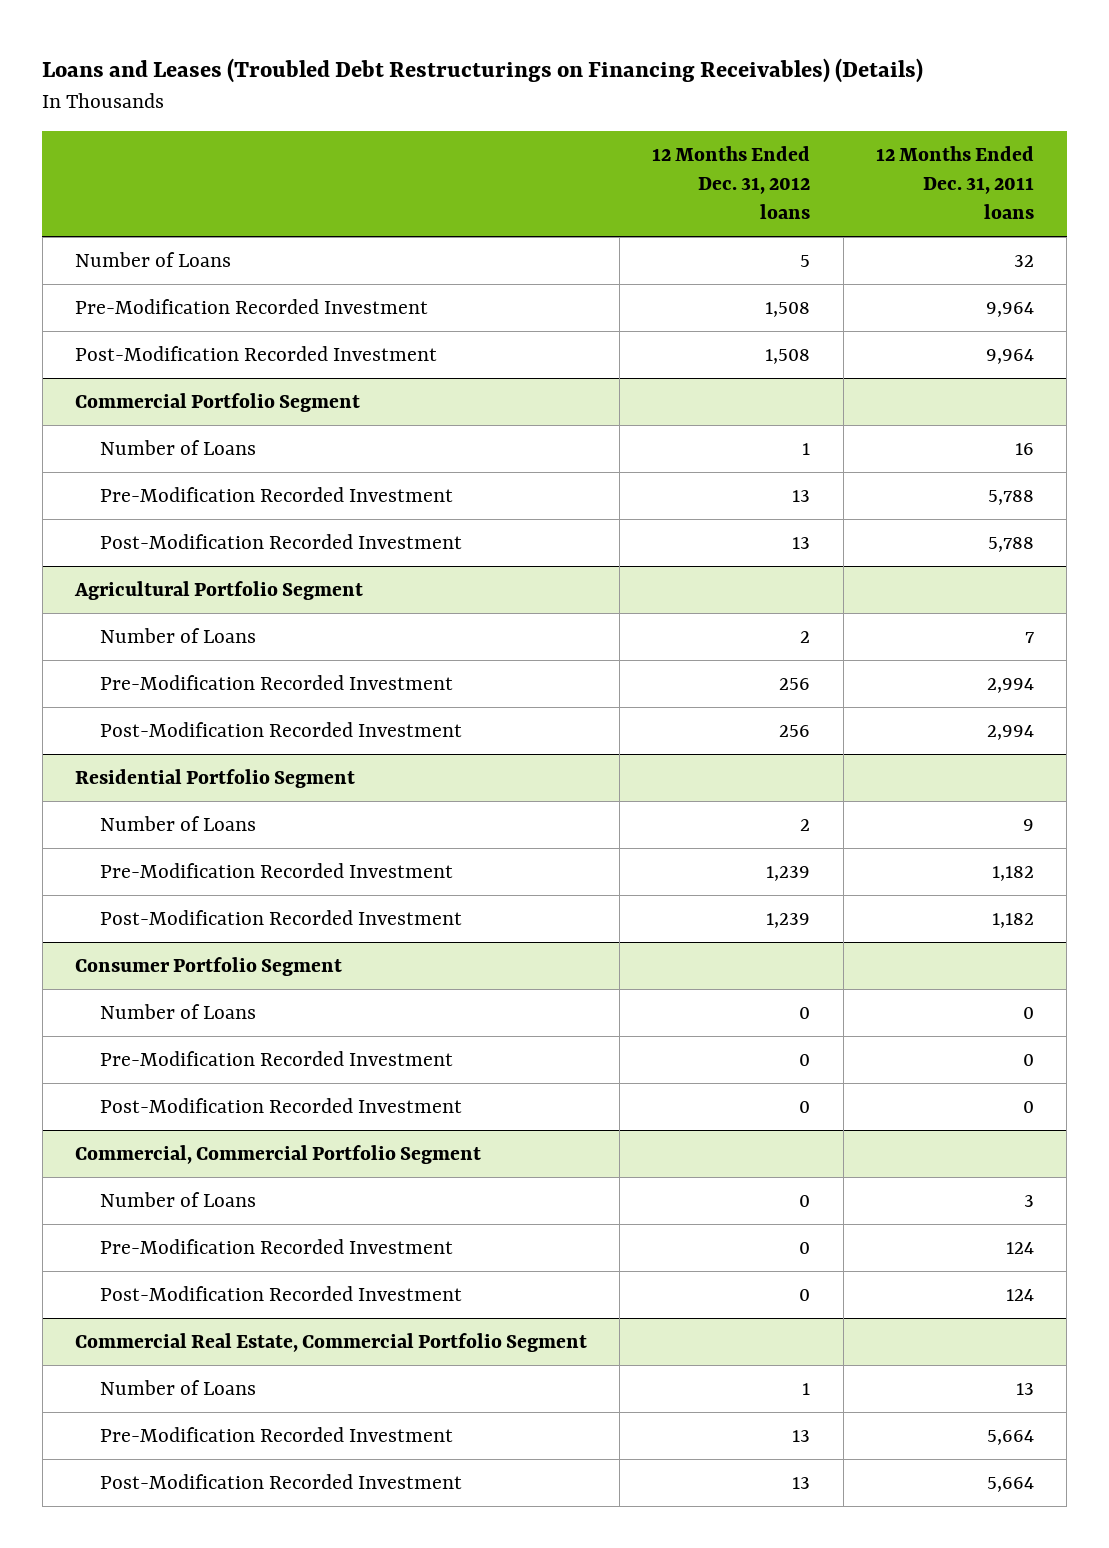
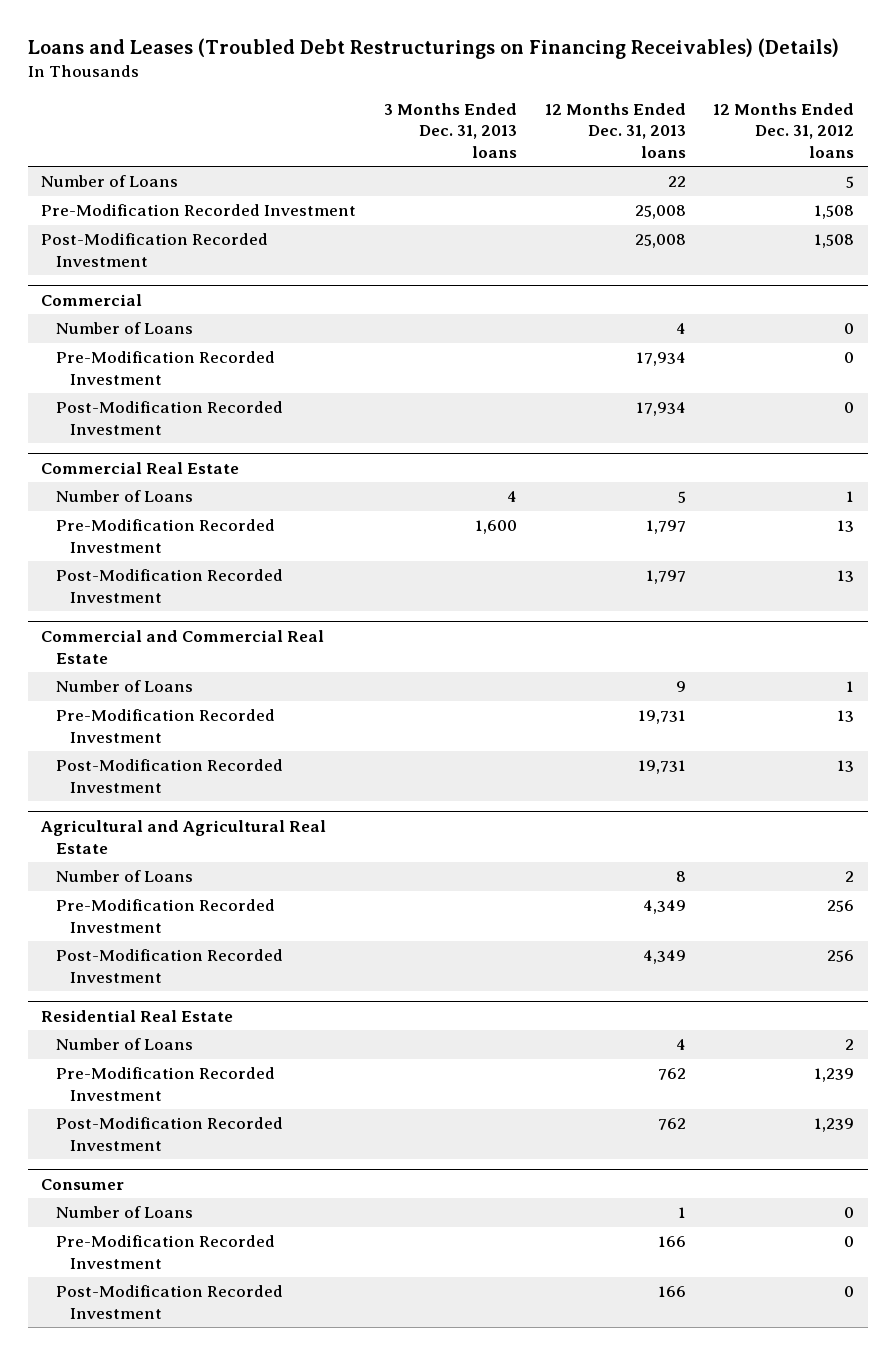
- | 12 Months Ended Dec. 31, 2012 loans | 12 Months Ended Dec. 31, 2011 loans
+ | 3 Months Ended Dec. 31, 2013 loans | 12 Months Ended Dec. 31, 2013 loans | 12 Months Ended Dec. 31, 2012 loans
- Commercial Portfolio Segment
+ Commercial
+ Number of Loans | | 4 | 0
+ Pre-Modification Recorded Investment | | 17,934 | 0
+ Post-Modification Recorded Investment | | 17,934 | 0
+ Commercial Real Estate
- Agricultural Portfolio Segment
+ Commercial and Commercial Real Estate
+ Number of Loans | | 9 | 1
+ Pre-Modification Recorded Investment | | 19,731 | 13
+ Post-Modification Recorded Investment | | 19,731 | 13
+ Agricultural and Agricultural Real Estate
- Residential Portfolio Segment
+ Residential Real Estate
- Consumer Portfolio Segment
- Number of Loans | 0 | 0
- Pre-Modification Recorded Investment | 0 | 0
- Post-Modification Recorded Investment | 0 | 0
- Commercial, Commercial Portfolio Segment
+ Consumer
- Commercial Real Estate, Commercial Portfolio Segment
- Number of Loans | 1 | 13
- Pre-Modification Recorded Investment | 13 | 5,664
- Post-Modification Recorded Investment | 13 | 5,664

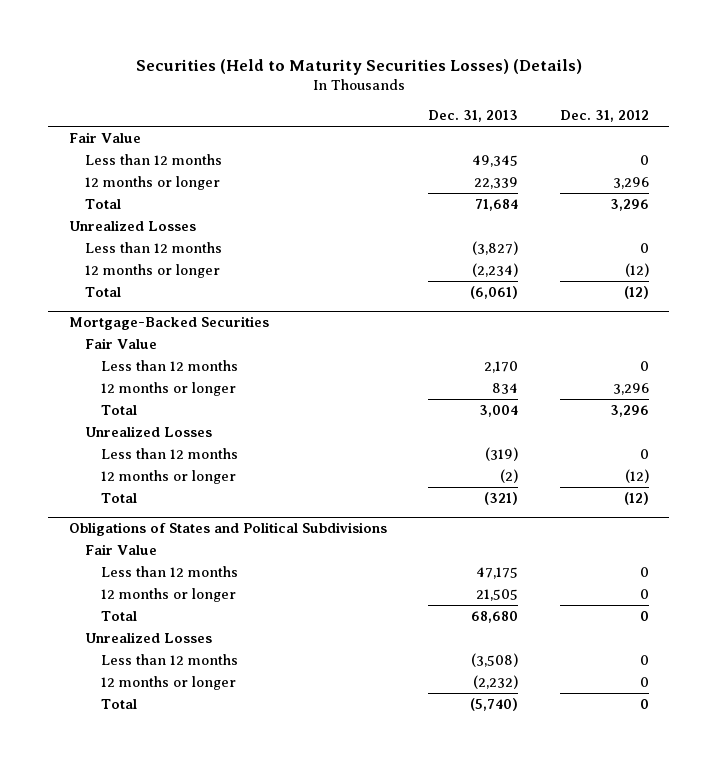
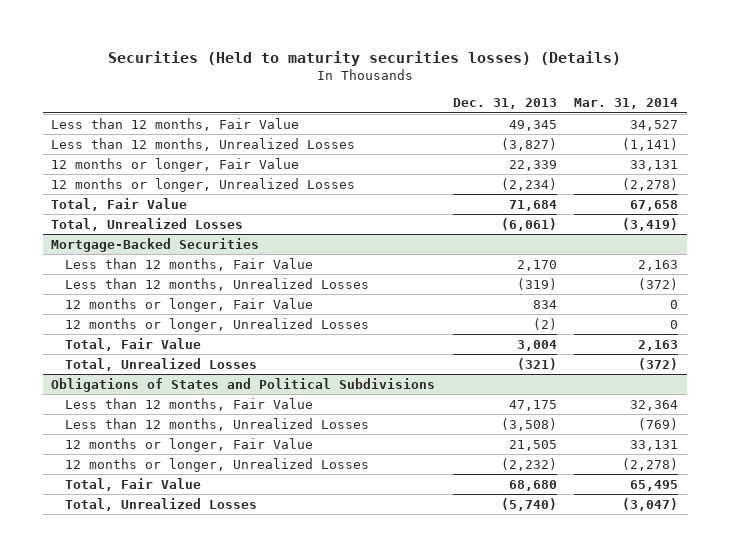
- Securities (Held to Maturity Securities Losses) (Details)
+ Securities (Held to maturity securities losses) (Details)
- | Dec. 31, 2013 | Dec. 31, 2012
+ | Dec. 31, 2013 | Mar. 31, 2014
- Fair Value
- Less than 12 months | 49,345 | 0
- 12 months or longer | 22,339 | 3,296
- Total | 71,684 | 3,296
- Unrealized Losses
- Less than 12 months | (3,827) | 0
- 12 months or longer | (2,234) | (12)
- Total | (6,061) | (12)
+ Less than 12 months, Fair Value | 49,345 | 34,527
+ Less than 12 months, Unrealized Losses | (3,827) | (1,141)
+ 12 months or longer, Fair Value | 22,339 | 33,131
+ 12 months or longer, Unrealized Losses | (2,234) | (2,278)
+ Total, Fair Value | 71,684 | 67,658
+ Total, Unrealized Losses | (6,061) | (3,419)
@ Mortgage-Backed Securities
- Fair Value
- Less than 12 months | 2,170 | 0
- 12 months or longer | 834 | 3,296
- Total | 3,004 | 3,296
- Unrealized Losses
- Less than 12 months | (319) | 0
- 12 months or longer | (2) | (12)
- Total | (321) | (12)
+ Less than 12 months, Fair Value | 2,170 | 2,163
+ Less than 12 months, Unrealized Losses | (319) | (372)
+ 12 months or longer, Fair Value | 834 | 0
+ 12 months or longer, Unrealized Losses | (2) | 0
+ Total, Fair Value | 3,004 | 2,163
+ Total, Unrealized Losses | (321) | (372)
@ Obligations of States and Political Subdivisions
- Fair Value
- Less than 12 months | 47,175 | 0
- 12 months or longer | 21,505 | 0
- Total | 68,680 | 0
- Unrealized Losses
- Less than 12 months | (3,508) | 0
- 12 months or longer | (2,232) | 0
- Total | (5,740) | 0
+ Less than 12 months, Fair Value | 47,175 | 32,364
+ Less than 12 months, Unrealized Losses | (3,508) | (769)
+ 12 months or longer, Fair Value | 21,505 | 33,131
+ 12 months or longer, Unrealized Losses | (2,232) | (2,278)
+ Total, Fair Value | 68,680 | 65,495
+ Total, Unrealized Losses | (5,740) | (3,047)

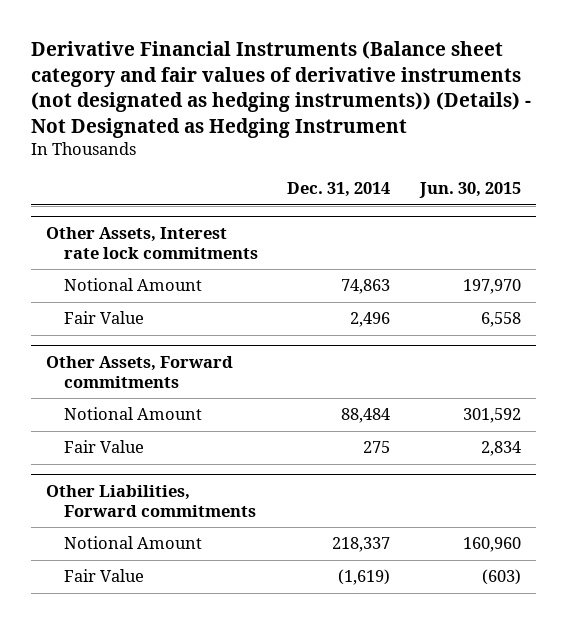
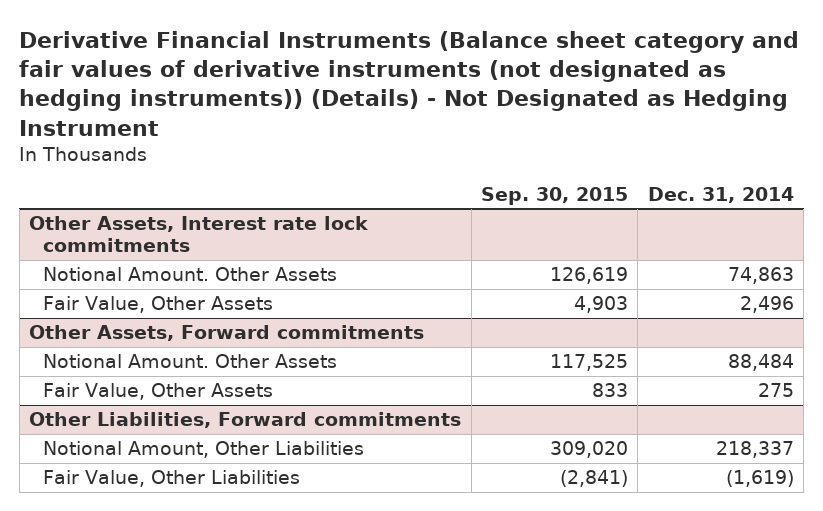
- | Dec. 31, 2014 | Jun. 30, 2015
+ | Sep. 30, 2015 | Dec. 31, 2014
@ Other Assets, Interest rate lock commitments
- Notional Amount | 74,863 | 197,970
- Fair Value | 2,496 | 6,558
+ Notional Amount. Other Assets | 126,619 | 74,863
+ Fair Value, Other Assets | 4,903 | 2,496
@ Other Assets, Forward commitments
- Notional Amount | 88,484 | 301,592
- Fair Value | 275 | 2,834
+ Notional Amount. Other Assets | 117,525 | 88,484
+ Fair Value, Other Assets | 833 | 275
@ Other Liabilities, Forward commitments
- Notional Amount | 218,337 | 160,960
- Fair Value | (1,619) | (603)
+ Notional Amount, Other Liabilities | 309,020 | 218,337
+ Fair Value, Other Liabilities | (2,841) | (1,619)

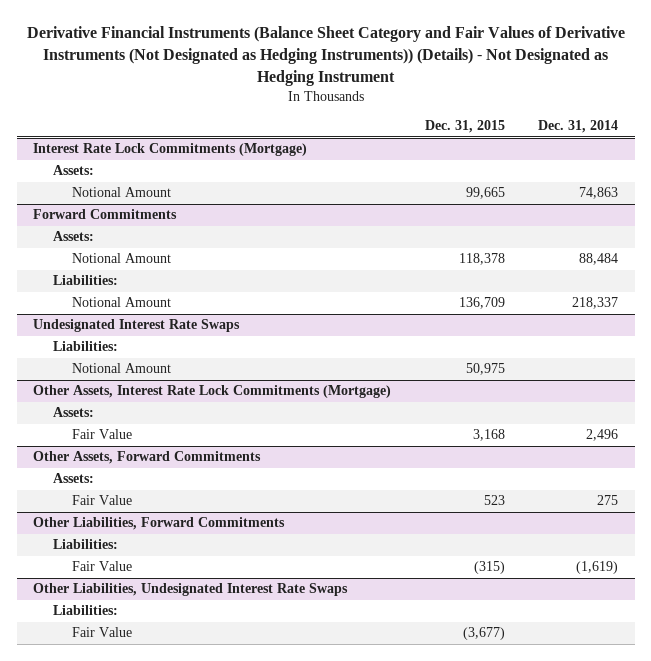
- Derivative Financial Instruments (Balance sheet category and fair values of derivative instruments (not designated as hedging instruments)) (Details) - Not Designated as Hedging Instrument
+ Derivative Financial Instruments (Balance Sheet Category and Fair Values of Derivative Instruments (Not Designated as Hedging Instruments)) (Details) - Not Designated as Hedging Instrument
- | Sep. 30, 2015 | Dec. 31, 2014
+ | Dec. 31, 2015 | Dec. 31, 2014
- Other Assets, Interest rate lock commitments
- Notional Amount. Other Assets | 126,619 | 74,863
- Fair Value, Other Assets | 4,903 | 2,496
- Other Assets, Forward commitments
- Notional Amount. Other Assets | 117,525 | 88,484
- Fair Value, Other Assets | 833 | 275
- Other Liabilities, Forward commitments
- Notional Amount, Other Liabilities | 309,020 | 218,337
- Fair Value, Other Liabilities | (2,841) | (1,619)
+ Interest Rate Lock Commitments (Mortgage)
+ Assets:
+ Notional Amount | 99,665 | 74,863
+ Forward Commitments
+ Assets:
+ Notional Amount | 118,378 | 88,484
+ Liabilities:
+ Notional Amount | 136,709 | 218,337
+ Undesignated Interest Rate Swaps
+ Liabilities:
+ Notional Amount | 50,975 |
+ Other Assets, Interest Rate Lock Commitments (Mortgage)
+ Assets:
+ Fair Value | 3,168 | 2,496
+ Other Assets, Forward Commitments
+ Assets:
+ Fair Value | 523 | 275
+ Other Liabilities, Forward Commitments
+ Liabilities:
+ Fair Value | (315) | (1,619)
+ Other Liabilities, Undesignated Interest Rate Swaps
+ Liabilities:
+ Fair Value | (3,677) |

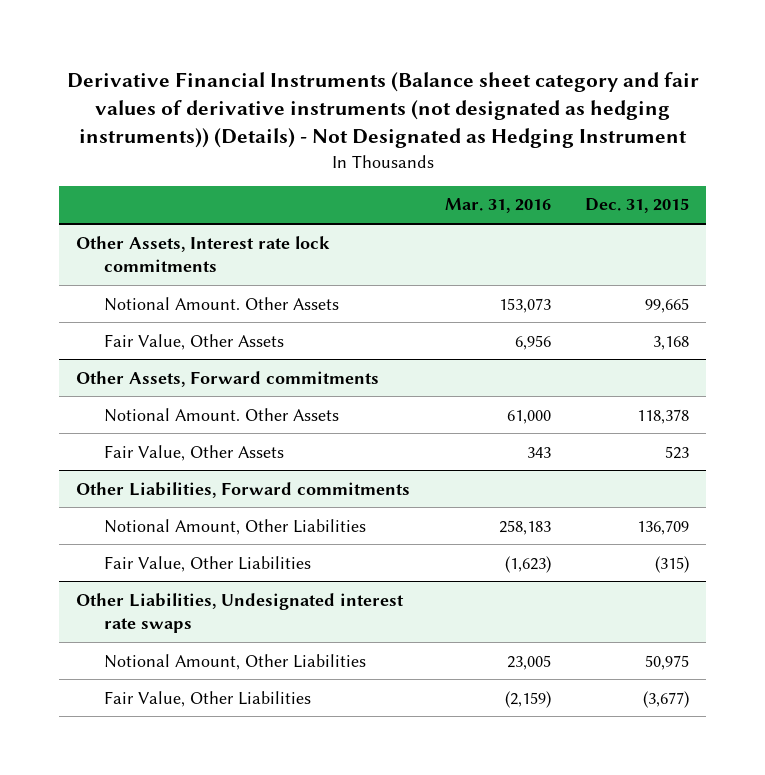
- Derivative Financial Instruments (Balance Sheet Category and Fair Values of Derivative Instruments (Not Designated as Hedging Instruments)) (Details) - Not Designated as Hedging Instrument
+ Derivative Financial Instruments (Balance sheet category and fair values of derivative instruments (not designated as hedging instruments)) (Details) - Not Designated as Hedging Instrument
- | Dec. 31, 2015 | Dec. 31, 2014
+ | Mar. 31, 2016 | Dec. 31, 2015
- Interest Rate Lock Commitments (Mortgage)
- Assets:
- Notional Amount | 99,665 | 74,863
- Forward Commitments
- Assets:
- Notional Amount | 118,378 | 88,484
- Liabilities:
- Notional Amount | 136,709 | 218,337
- Undesignated Interest Rate Swaps
- Liabilities:
- Notional Amount | 50,975 |
- Other Assets, Interest Rate Lock Commitments (Mortgage)
- Assets:
- Fair Value | 3,168 | 2,496
- Other Assets, Forward Commitments
- Assets:
- Fair Value | 523 | 275
- Other Liabilities, Forward Commitments
- Liabilities:
- Fair Value | (315) | (1,619)
- Other Liabilities, Undesignated Interest Rate Swaps
- Liabilities:
- Fair Value | (3,677) |
+ Other Assets, Interest rate lock commitments
+ Notional Amount. Other Assets | 153,073 | 99,665
+ Fair Value, Other Assets | 6,956 | 3,168
+ Other Assets, Forward commitments
+ Notional Amount. Other Assets | 61,000 | 118,378
+ Fair Value, Other Assets | 343 | 523
+ Other Liabilities, Forward commitments
+ Notional Amount, Other Liabilities | 258,183 | 136,709
+ Fair Value, Other Liabilities | (1,623) | (315)
+ Other Liabilities, Undesignated interest rate swaps
+ Notional Amount, Other Liabilities | 23,005 | 50,975
+ Fair Value, Other Liabilities | (2,159) | (3,677)

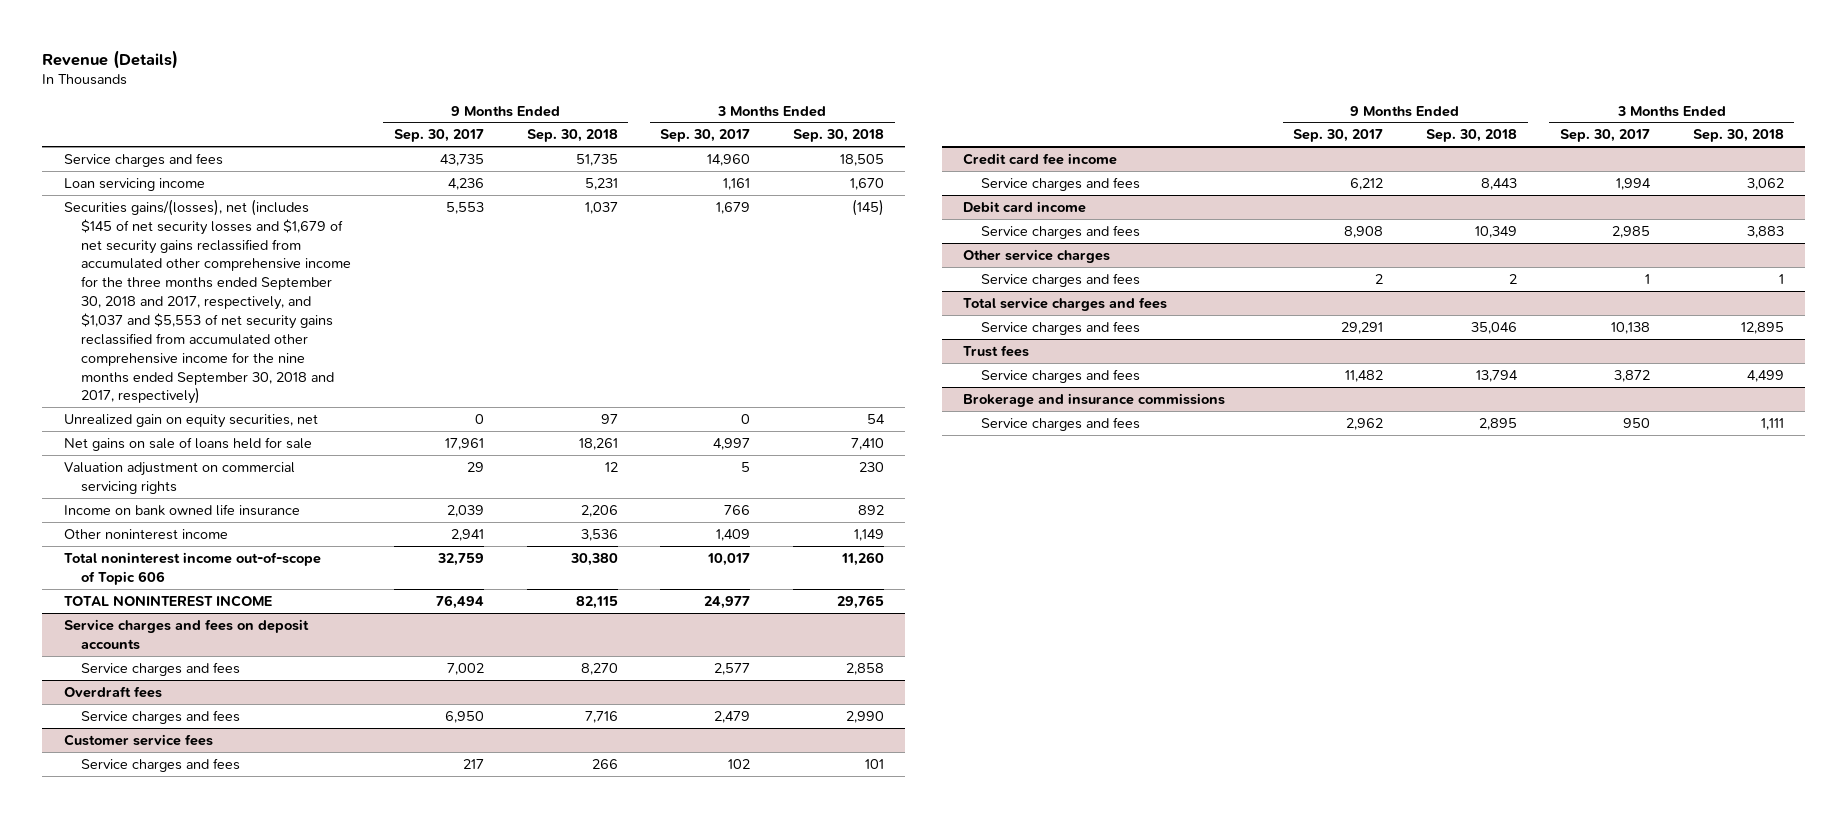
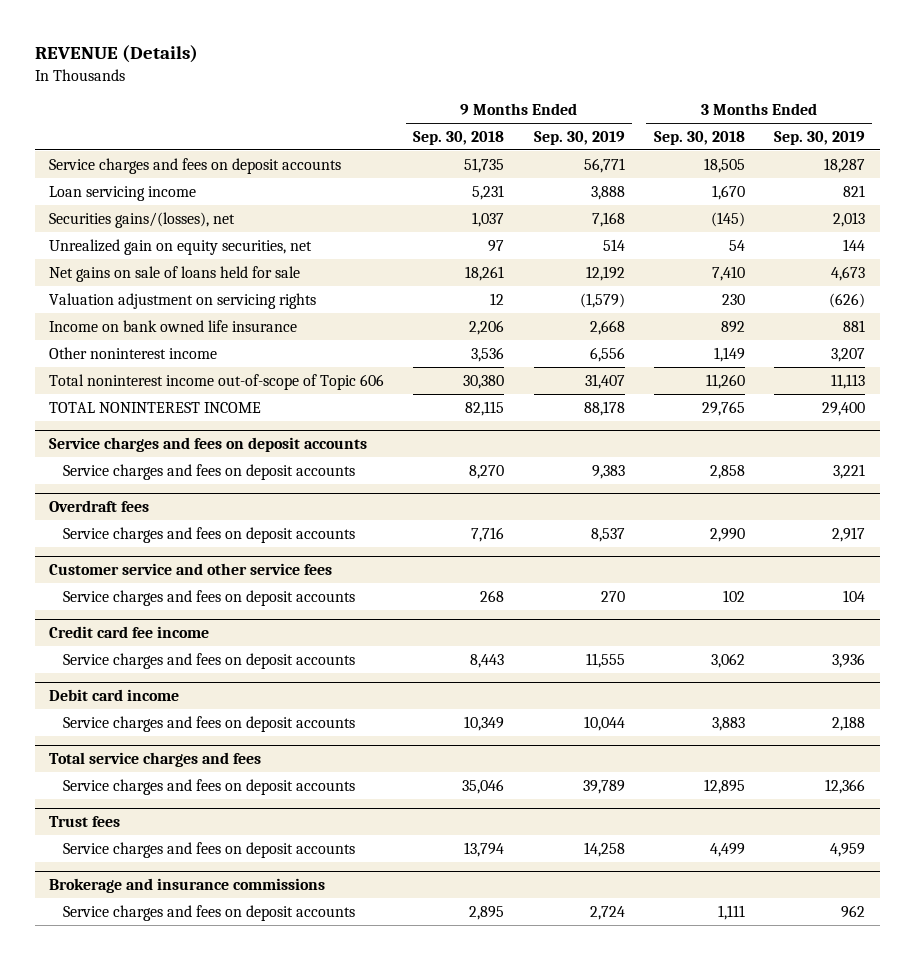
- Revenue (Details)
+ REVENUE (Details)
- | 9 Months Ended Sep. 30, 2017 | 9 Months Ended Sep. 30, 2018 | 3 Months Ended Sep. 30, 2017 | 3 Months Ended Sep. 30, 2018
+ | 9 Months Ended Sep. 30, 2018 | 9 Months Ended Sep. 30, 2019 | 3 Months Ended Sep. 30, 2018 | 3 Months Ended Sep. 30, 2019
- Service charges and fees | 43,735 | 51,735 | 14,960 | 18,505
+ Service charges and fees on deposit accounts | 51,735 | 56,771 | 18,505 | 18,287
- Securities gains/(losses), net (includes $145 of net security losses and $1,679 of net security gains reclassified from accumulated other comprehensive income for the three months ended September 30, 2018 and 2017, respectively, and $1,037 and $5,553 of net security gains reclassified from accumulated other comprehensive income for the nine months ended September 30, 2018 and 2017, respectively) | 5,553 | 1,037 | 1,679 | (145)
+ Securities gains/(losses), net | 1,037 | 7,168 | (145) | 2,013
- Valuation adjustment on commercial servicing rights | 29 | 12 | 5 | 230
+ Valuation adjustment on servicing rights | 12 | (1,579) | 230 | (626)
@ Service charges and fees on deposit accounts
- Service charges and fees | 7,002 | 8,270 | 2,577 | 2,858
+ Service charges and fees on deposit accounts | 8,270 | 9,383 | 2,858 | 3,221
@ Overdraft fees
- Service charges and fees | 6,950 | 7,716 | 2,479 | 2,990
- Customer service fees
- Service charges and fees | 217 | 266 | 102 | 101
@ Overdraft fees
+ Service charges and fees on deposit accounts | 7,716 | 8,537 | 2,990 | 2,917
+ Customer service and other service fees
+ Service charges and fees on deposit accounts | 268 | 270 | 102 | 104
@ Credit card fee income
- Service charges and fees | 6,212 | 8,443 | 1,994 | 3,062
+ Service charges and fees on deposit accounts | 8,443 | 11,555 | 3,062 | 3,936
@ Debit card income
- Service charges and fees | 8,908 | 10,349 | 2,985 | 3,883
- Other service charges
- Service charges and fees | 2 | 2 | 1 | 1
@ Debit card income
+ Service charges and fees on deposit accounts | 10,349 | 10,044 | 3,883 | 2,188
@ Total service charges and fees
- Service charges and fees | 29,291 | 35,046 | 10,138 | 12,895
+ Service charges and fees on deposit accounts | 35,046 | 39,789 | 12,895 | 12,366
@ Trust fees
- Service charges and fees | 11,482 | 13,794 | 3,872 | 4,499
+ Service charges and fees on deposit accounts | 13,794 | 14,258 | 4,499 | 4,959
@ Brokerage and insurance commissions
- Service charges and fees | 2,962 | 2,895 | 950 | 1,111
+ Service charges and fees on deposit accounts | 2,895 | 2,724 | 1,111 | 962

